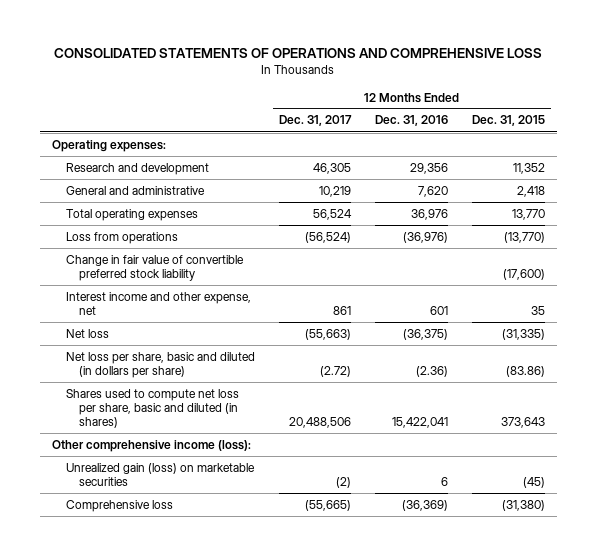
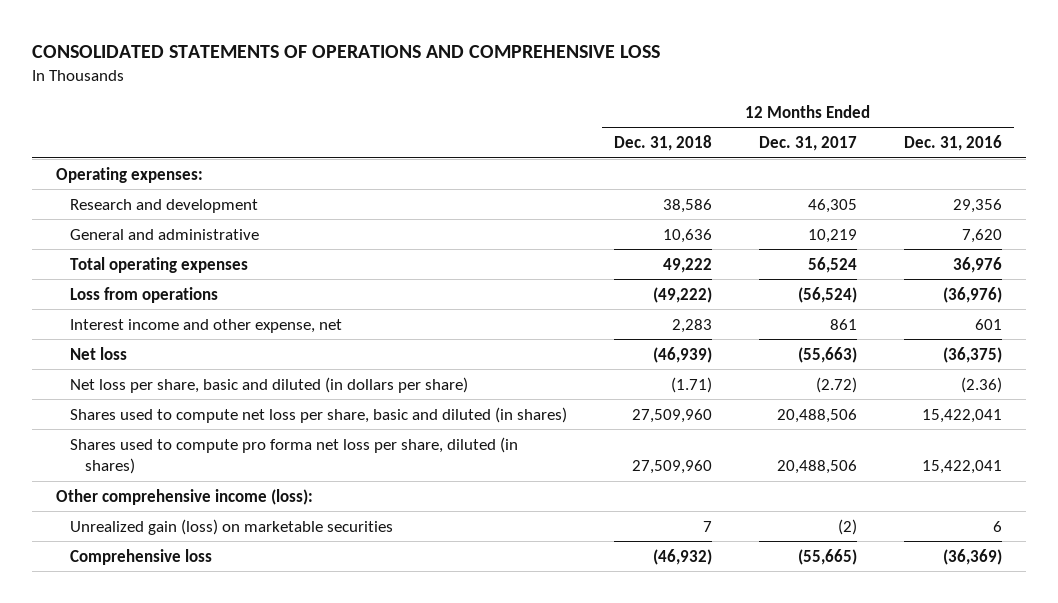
- | 12 Months Ended Dec. 31, 2017 | 12 Months Ended Dec. 31, 2016 | 12 Months Ended Dec. 31, 2015
+ | 12 Months Ended Dec. 31, 2018 | 12 Months Ended Dec. 31, 2017 | 12 Months Ended Dec. 31, 2016
- Change in fair value of convertible preferred stock liability | | | (17,600)
+ Shares used to compute pro forma net loss per share, diluted (in shares) | 27,509,960 | 20,488,506 | 15,422,041

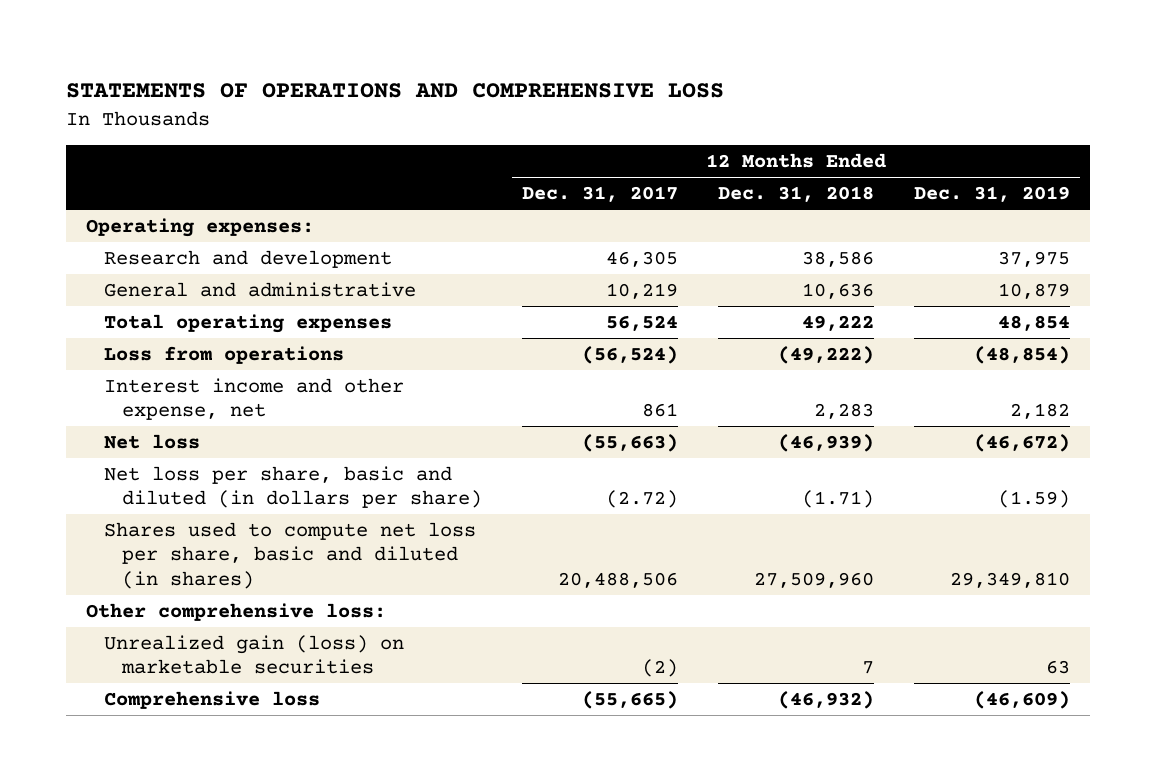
- CONSOLIDATED STATEMENTS OF OPERATIONS AND COMPREHENSIVE LOSS
+ STATEMENTS OF OPERATIONS AND COMPREHENSIVE LOSS
- | 12 Months Ended Dec. 31, 2018 | 12 Months Ended Dec. 31, 2017 | 12 Months Ended Dec. 31, 2016
+ | 12 Months Ended Dec. 31, 2017 | 12 Months Ended Dec. 31, 2018 | 12 Months Ended Dec. 31, 2019
- Shares used to compute pro forma net loss per share, diluted (in shares) | 27,509,960 | 20,488,506 | 15,422,041
- Other comprehensive income (loss):
+ Other comprehensive loss:

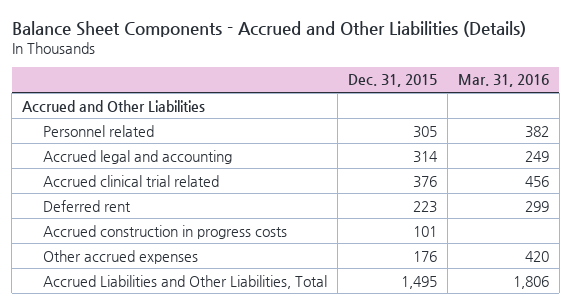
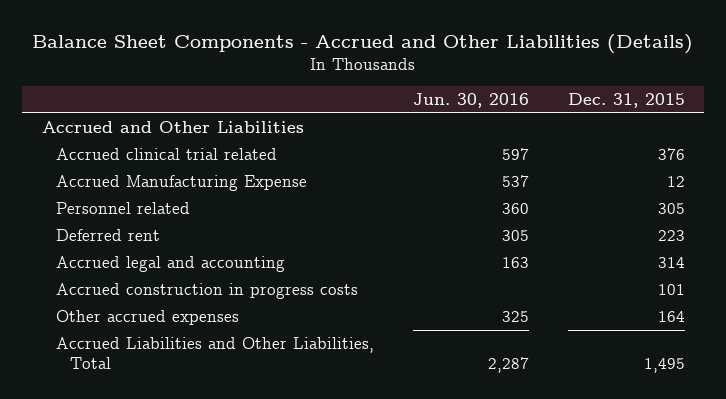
- | Dec. 31, 2015 | Mar. 31, 2016
+ | Jun. 30, 2016 | Dec. 31, 2015
+ Accrued Manufacturing Expense | 537 | 12
moved down: Personnel related | 360 | 305
moved down: Accrued legal and accounting | 163 | 314
- Other accrued expenses | 176 | 420
+ Other accrued expenses | 325 | 164

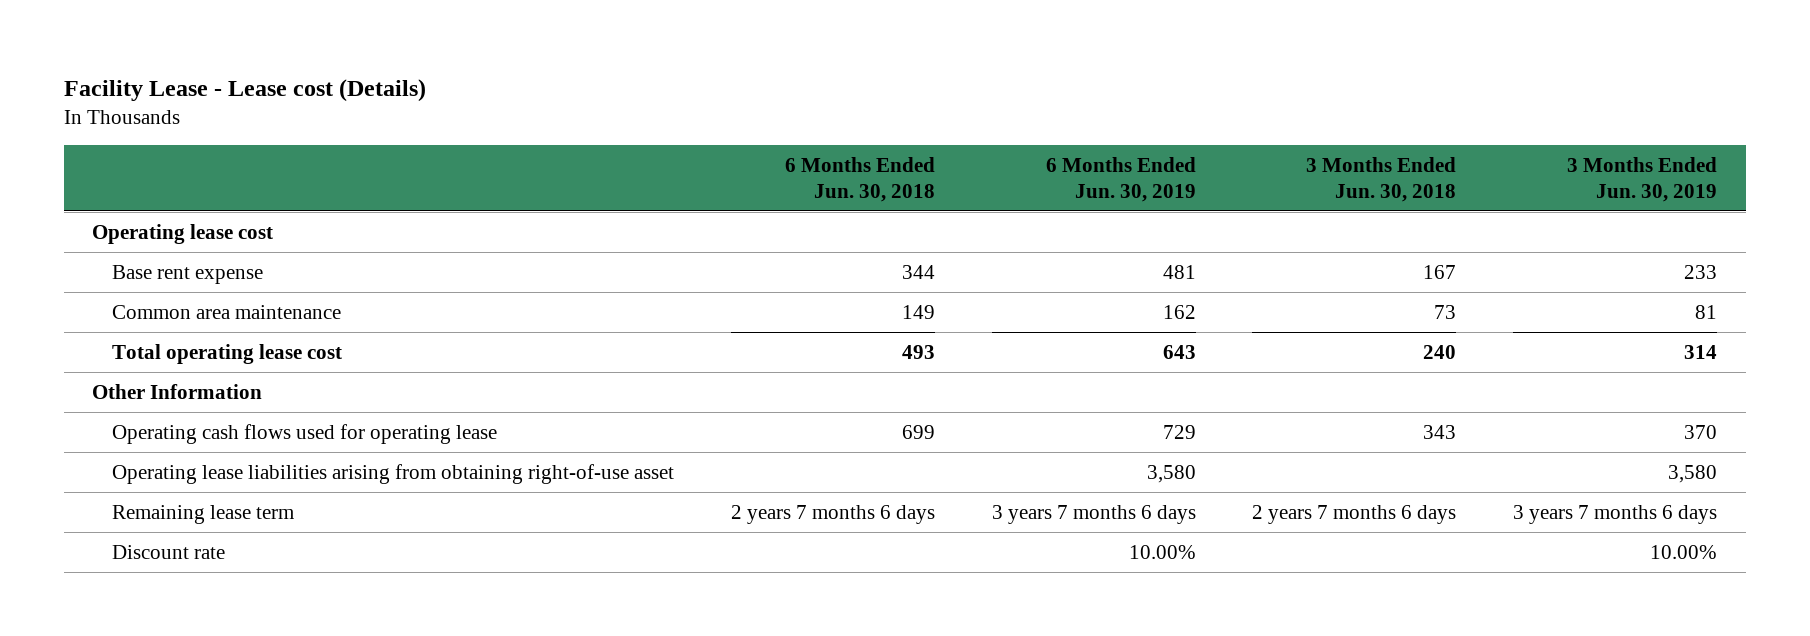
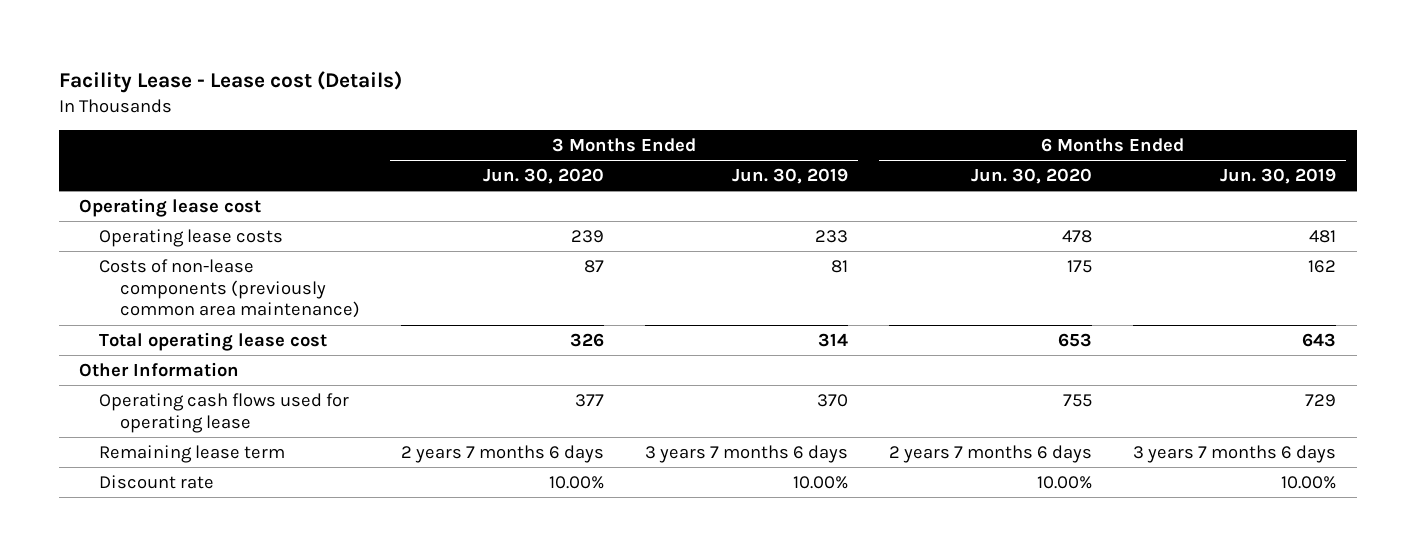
- | 6 Months Ended Jun. 30, 2018 | 6 Months Ended Jun. 30, 2019 | 3 Months Ended Jun. 30, 2018 | 3 Months Ended Jun. 30, 2019
+ | 3 Months Ended Jun. 30, 2020 | 3 Months Ended Jun. 30, 2019 | 6 Months Ended Jun. 30, 2020 | 6 Months Ended Jun. 30, 2019
- Base rent expense | 344 | 481 | 167 | 233
- Common area maintenance | 149 | 162 | 73 | 81
+ Operating lease costs | 239 | 233 | 478 | 481
+ Costs of non-lease components (previously common area maintenance) | 87 | 81 | 175 | 162
- Operating lease liabilities arising from obtaining right-of-use asset | | 3,580 | | 3,580

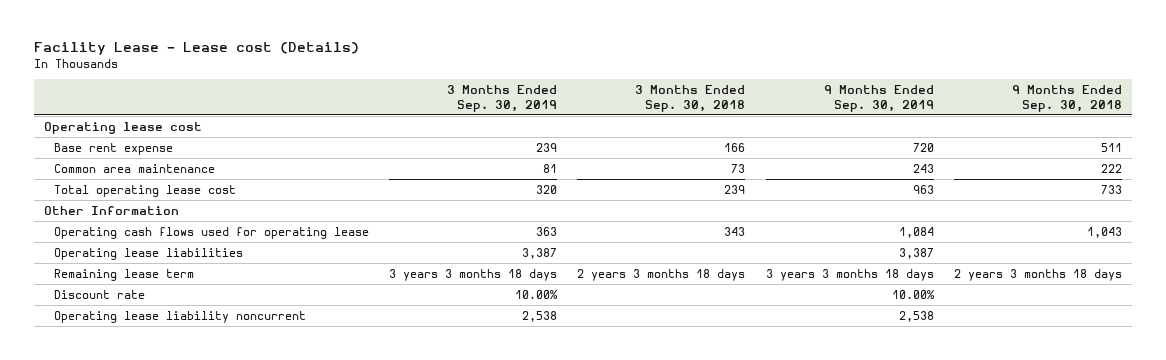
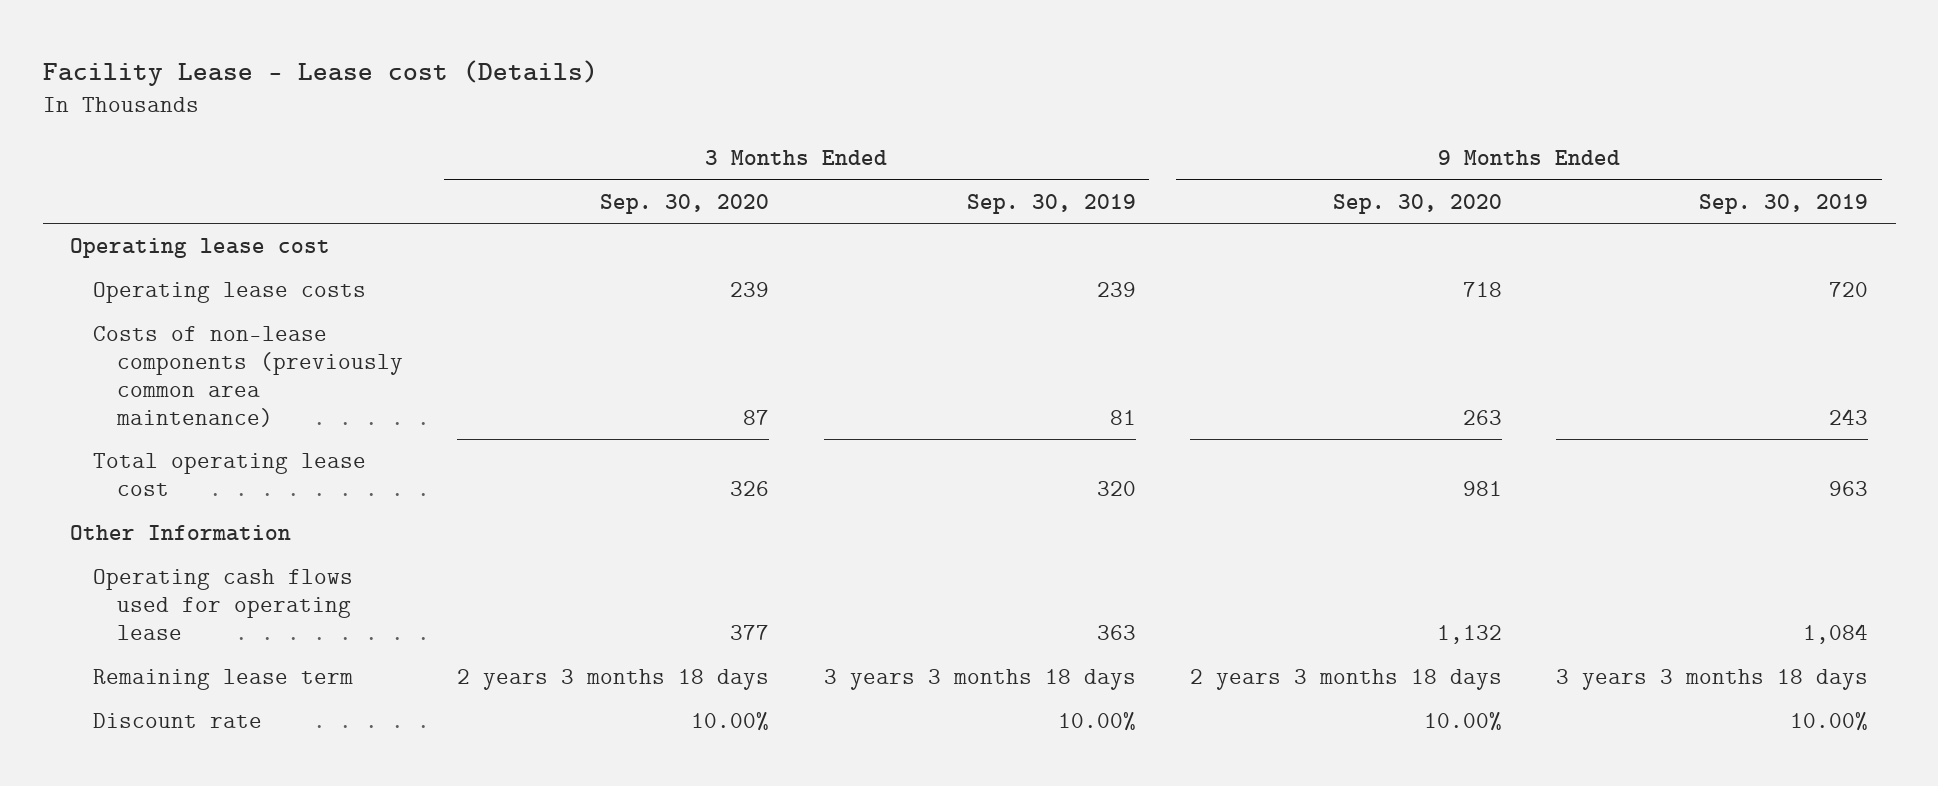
- | 3 Months Ended Sep. 30, 2019 | 3 Months Ended Sep. 30, 2018 | 9 Months Ended Sep. 30, 2019 | 9 Months Ended Sep. 30, 2018
+ | 3 Months Ended Sep. 30, 2020 | 3 Months Ended Sep. 30, 2019 | 9 Months Ended Sep. 30, 2020 | 9 Months Ended Sep. 30, 2019
- Base rent expense | 239 | 166 | 720 | 511
- Common area maintenance | 81 | 73 | 243 | 222
+ Operating lease costs | 239 | 239 | 718 | 720
+ Costs of non-lease components (previously common area maintenance) | 87 | 81 | 263 | 243
- Operating lease liabilities | 3,387 | | 3,387 |
- Operating lease liability noncurrent | 2,538 | | 2,538 |

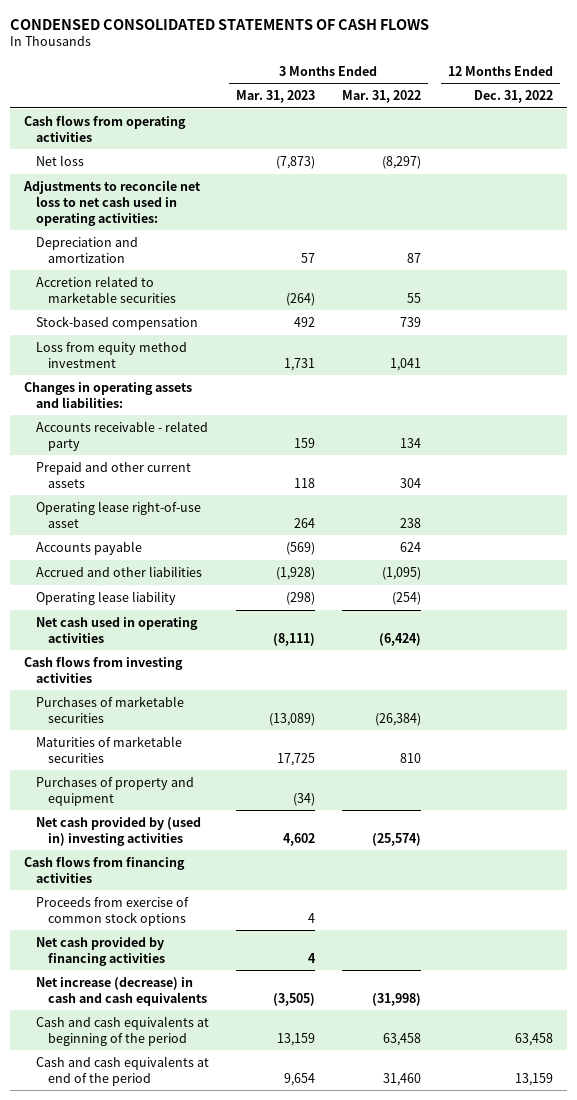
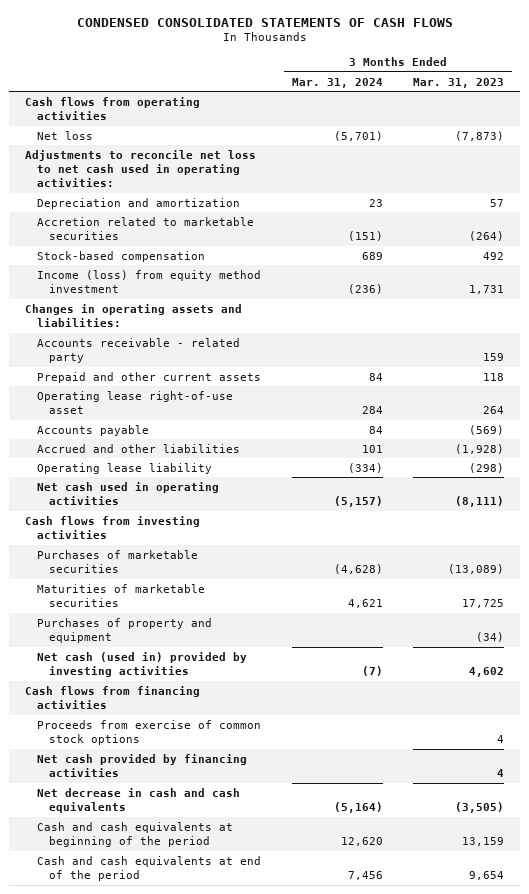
- | 3 Months Ended Mar. 31, 2023 | 3 Months Ended Mar. 31, 2022 | 12 Months Ended Dec. 31, 2022
+ | 3 Months Ended Mar. 31, 2024 | 3 Months Ended Mar. 31, 2023
- Loss from equity method investment | 1,731 | 1,041 |
+ Income (loss) from equity method investment | (236) | 1,731
- Net cash provided by (used in) investing activities | 4,602 | (25,574) |
+ Net cash (used in) provided by investing activities | (7) | 4,602
- Net increase (decrease) in cash and cash equivalents | (3,505) | (31,998) |
+ Net decrease in cash and cash equivalents | (5,164) | (3,505)

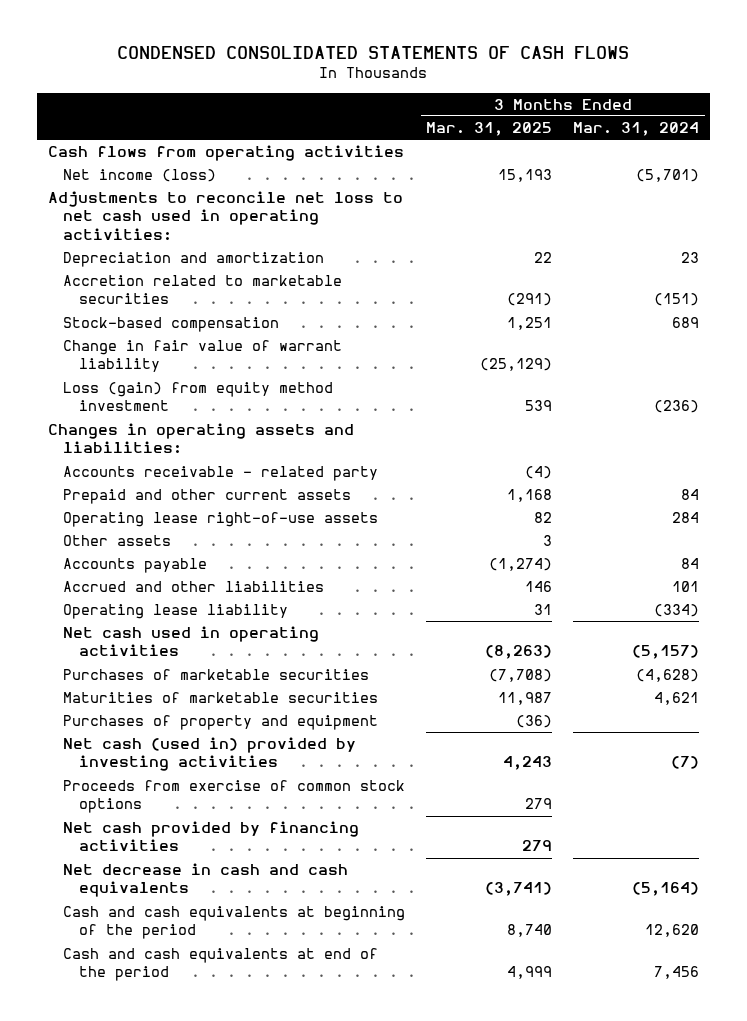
- | 3 Months Ended Mar. 31, 2024 | 3 Months Ended Mar. 31, 2023
+ | 3 Months Ended Mar. 31, 2025 | 3 Months Ended Mar. 31, 2024
- Net loss | (5,701) | (7,873)
+ Net income (loss) | 15,193 | (5,701)
- Income (loss) from equity method investment | (236) | 1,731
+ Change in fair value of warrant liability | (25,129) |
+ Loss (gain) from equity method investment | 539 | (236)
- Operating lease right-of-use asset | 284 | 264
+ Operating lease right-of-use assets | 82 | 284
+ Other assets | 3 |
- Cash flows from investing activities
- Cash flows from financing activities

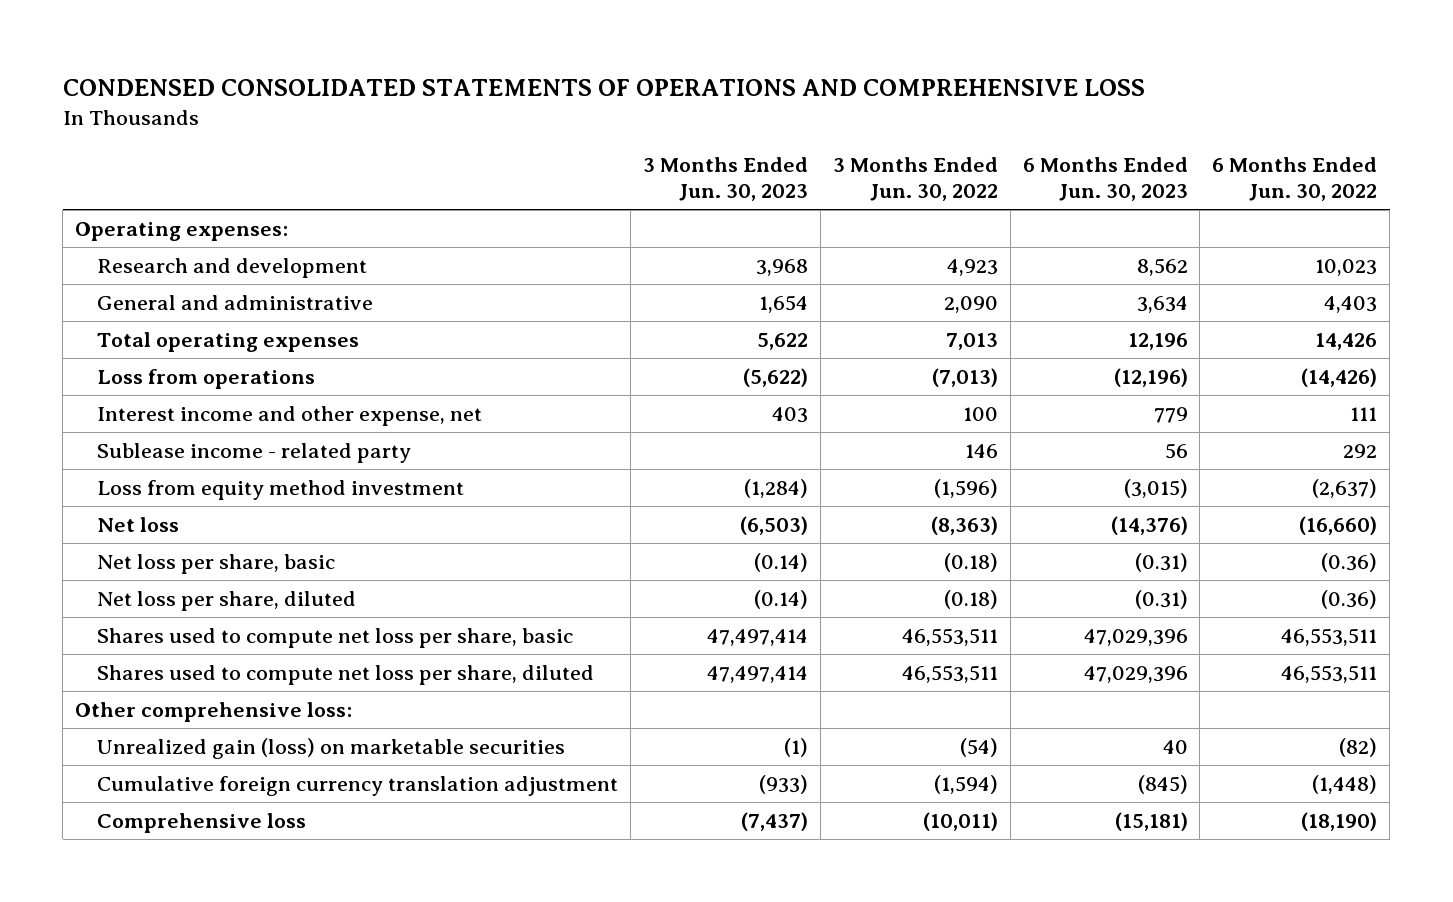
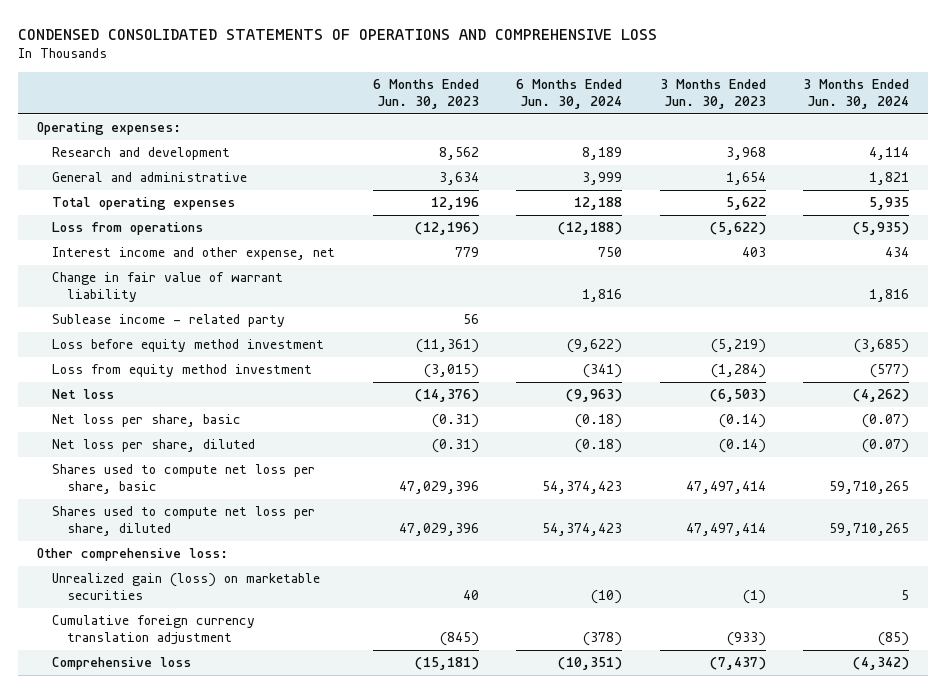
- | 3 Months Ended Jun. 30, 2023 | 3 Months Ended Jun. 30, 2022 | 6 Months Ended Jun. 30, 2023 | 6 Months Ended Jun. 30, 2022
+ | 6 Months Ended Jun. 30, 2023 | 6 Months Ended Jun. 30, 2024 | 3 Months Ended Jun. 30, 2023 | 3 Months Ended Jun. 30, 2024
+ Change in fair value of warrant liability | | 1,816 | | 1,816
+ Loss before equity method investment | (11,361) | (9,622) | (5,219) | (3,685)

